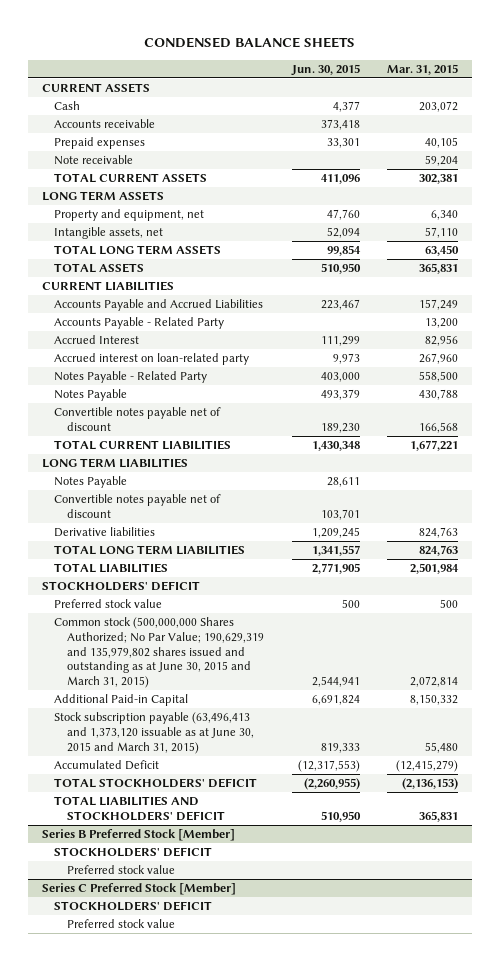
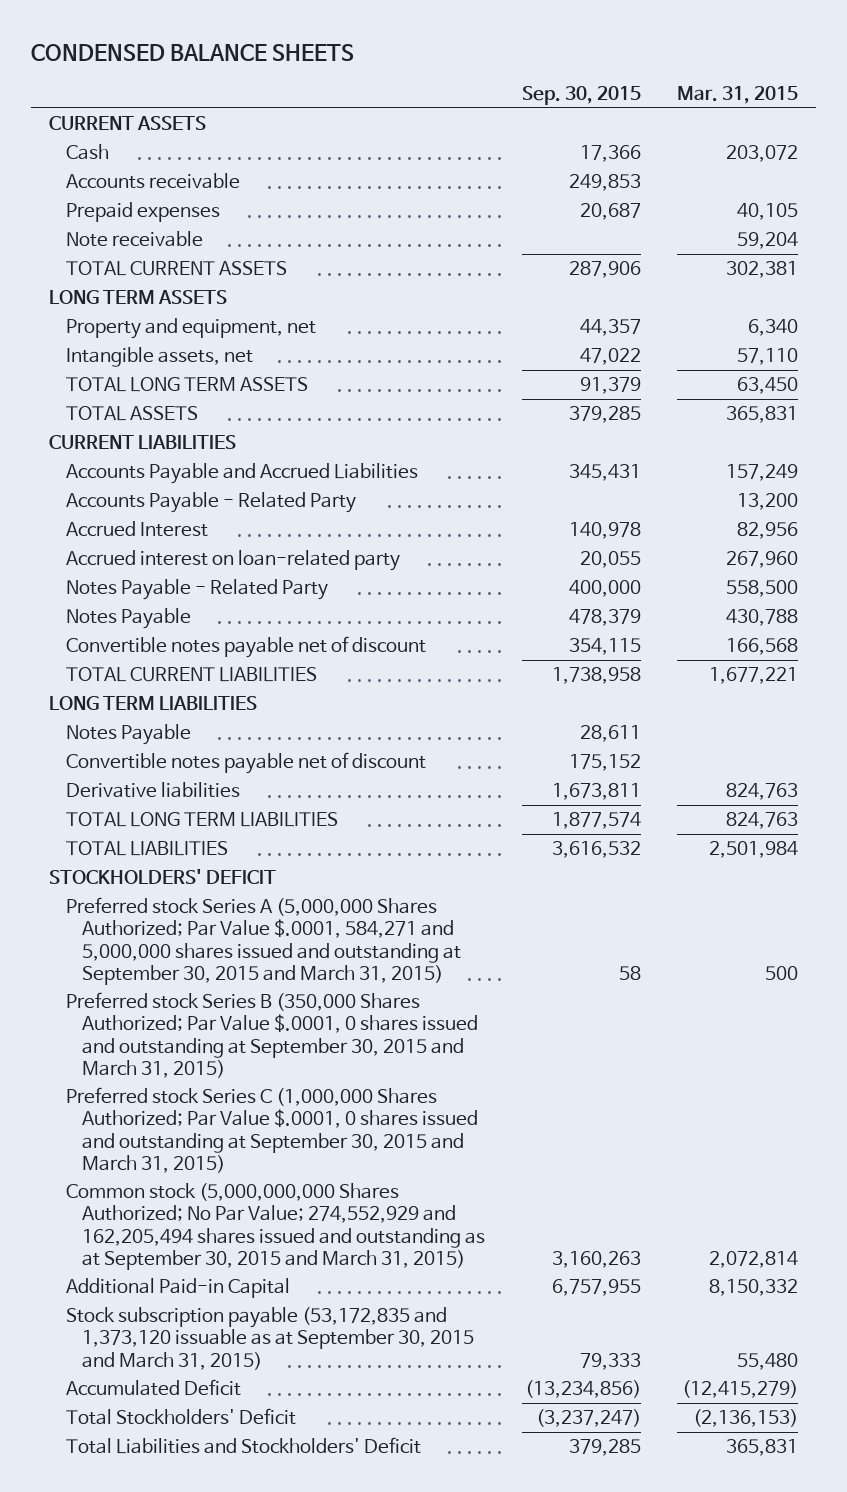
- | Jun. 30, 2015 | Mar. 31, 2015
+ | Sep. 30, 2015 | Mar. 31, 2015
- Preferred stock value | 500 | 500
- Common stock (500,000,000 Shares Authorized; No Par Value; 190,629,319 and 135,979,802 shares issued and outstanding as at June 30, 2015 and March 31, 2015) | 2,544,941 | 2,072,814
+ Preferred stock Series A (5,000,000 Shares Authorized; Par Value $.0001, 584,271 and 5,000,000 shares issued and outstanding at September 30, 2015 and March 31, 2015) | 58 | 500
+ Preferred stock Series B (350,000 Shares Authorized; Par Value $.0001, 0 shares issued and outstanding at September 30, 2015 and March 31, 2015)
+ Preferred stock Series C (1,000,000 Shares Authorized; Par Value $.0001, 0 shares issued and outstanding at September 30, 2015 and March 31, 2015)
+ Common stock (5,000,000,000 Shares Authorized; No Par Value; 274,552,929 and 162,205,494 shares issued and outstanding as at September 30, 2015 and March 31, 2015) | 3,160,263 | 2,072,814
- Stock subscription payable (63,496,413 and 1,373,120 issuable as at June 30, 2015 and March 31, 2015) | 819,333 | 55,480
+ Stock subscription payable (53,172,835 and 1,373,120 issuable as at September 30, 2015 and March 31, 2015) | 79,333 | 55,480
- TOTAL STOCKHOLDERS' DEFICIT | (2,260,955) | (2,136,153)
- TOTAL LIABILITIES AND STOCKHOLDERS' DEFICIT | 510,950 | 365,831
- Series B Preferred Stock [Member]
- STOCKHOLDERS' DEFICIT
- Preferred stock value
- Series C Preferred Stock [Member]
- STOCKHOLDERS' DEFICIT
- Preferred stock value
+ Total Stockholders' Deficit | (3,237,247) | (2,136,153)
+ Total Liabilities and Stockholders' Deficit | 379,285 | 365,831

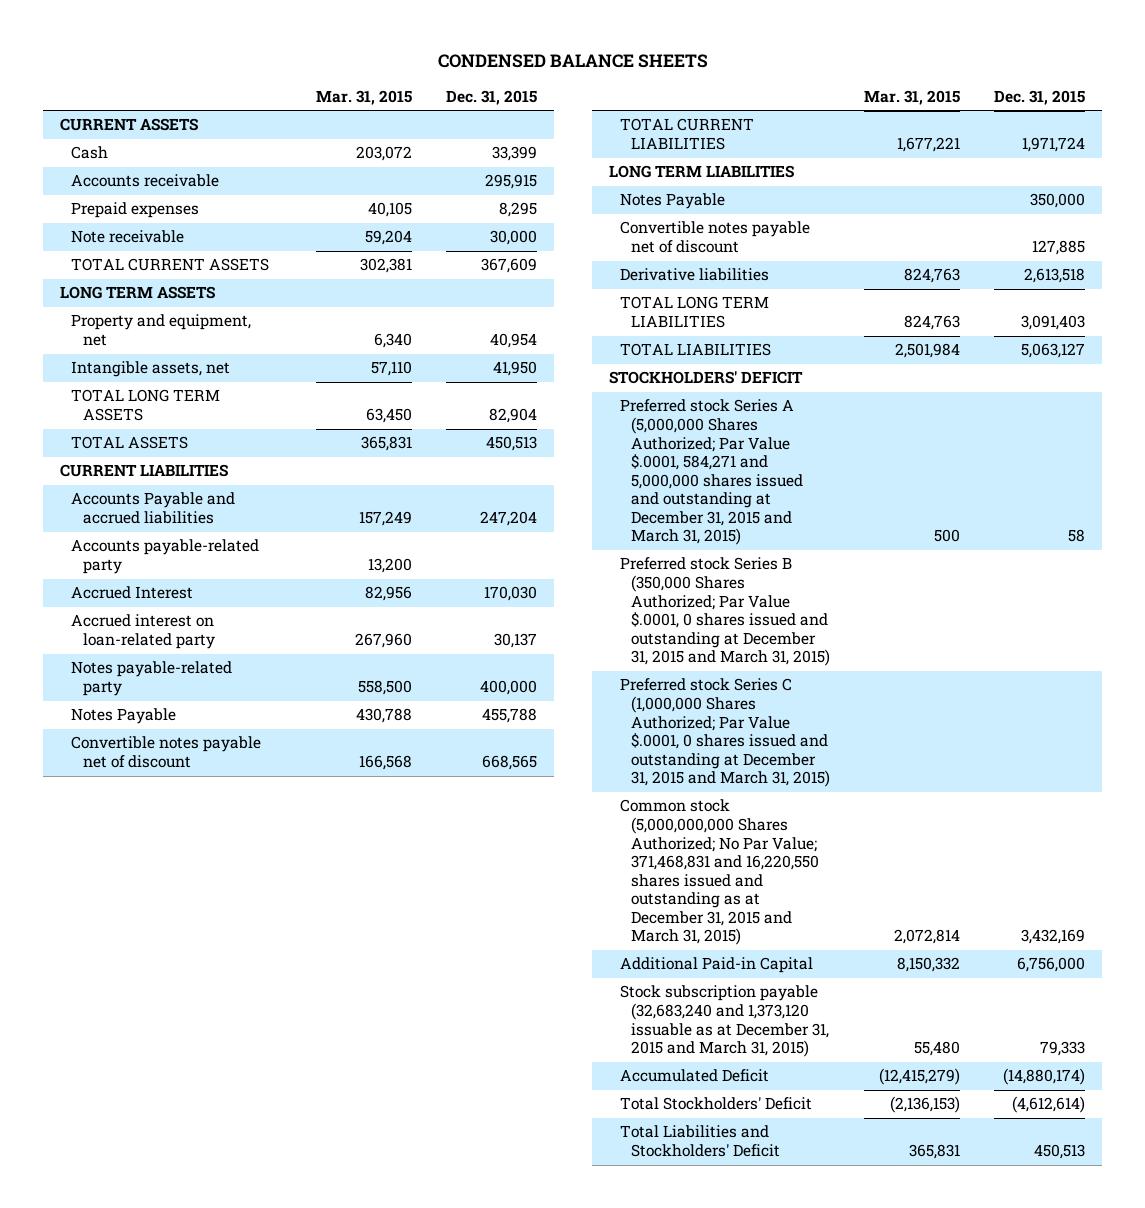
- | Sep. 30, 2015 | Mar. 31, 2015
+ | Mar. 31, 2015 | Dec. 31, 2015
- Accounts Payable and Accrued Liabilities | 345,431 | 157,249
- Accounts Payable - Related Party | | 13,200
+ Accounts Payable and accrued liabilities | 157,249 | 247,204
+ Accounts payable-related party | 13,200 |
- Notes Payable - Related Party | 400,000 | 558,500
+ Notes payable-related party | 558,500 | 400,000
- Preferred stock Series A (5,000,000 Shares Authorized; Par Value $.0001, 584,271 and 5,000,000 shares issued and outstanding at September 30, 2015 and March 31, 2015) | 58 | 500
- Preferred stock Series B (350,000 Shares Authorized; Par Value $.0001, 0 shares issued and outstanding at September 30, 2015 and March 31, 2015)
- Preferred stock Series C (1,000,000 Shares Authorized; Par Value $.0001, 0 shares issued and outstanding at September 30, 2015 and March 31, 2015)
- Common stock (5,000,000,000 Shares Authorized; No Par Value; 274,552,929 and 162,205,494 shares issued and outstanding as at September 30, 2015 and March 31, 2015) | 3,160,263 | 2,072,814
+ Preferred stock Series A (5,000,000 Shares Authorized; Par Value $.0001, 584,271 and 5,000,000 shares issued and outstanding at December 31, 2015 and March 31, 2015) | 500 | 58
+ Preferred stock Series B (350,000 Shares Authorized; Par Value $.0001, 0 shares issued and outstanding at December 31, 2015 and March 31, 2015)
+ Preferred stock Series C (1,000,000 Shares Authorized; Par Value $.0001, 0 shares issued and outstanding at December 31, 2015 and March 31, 2015)
+ Common stock (5,000,000,000 Shares Authorized; No Par Value; 371,468,831 and 16,220,550 shares issued and outstanding as at December 31, 2015 and March 31, 2015) | 2,072,814 | 3,432,169
- Stock subscription payable (53,172,835 and 1,373,120 issuable as at September 30, 2015 and March 31, 2015) | 79,333 | 55,480
+ Stock subscription payable (32,683,240 and 1,373,120 issuable as at December 31, 2015 and March 31, 2015) | 55,480 | 79,333

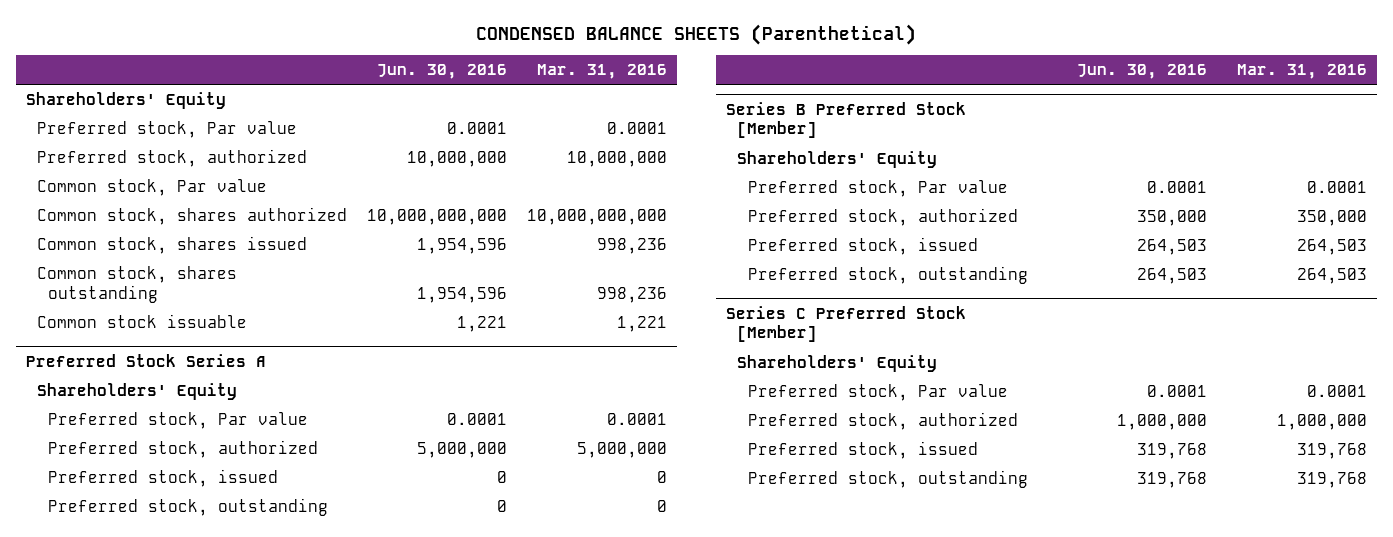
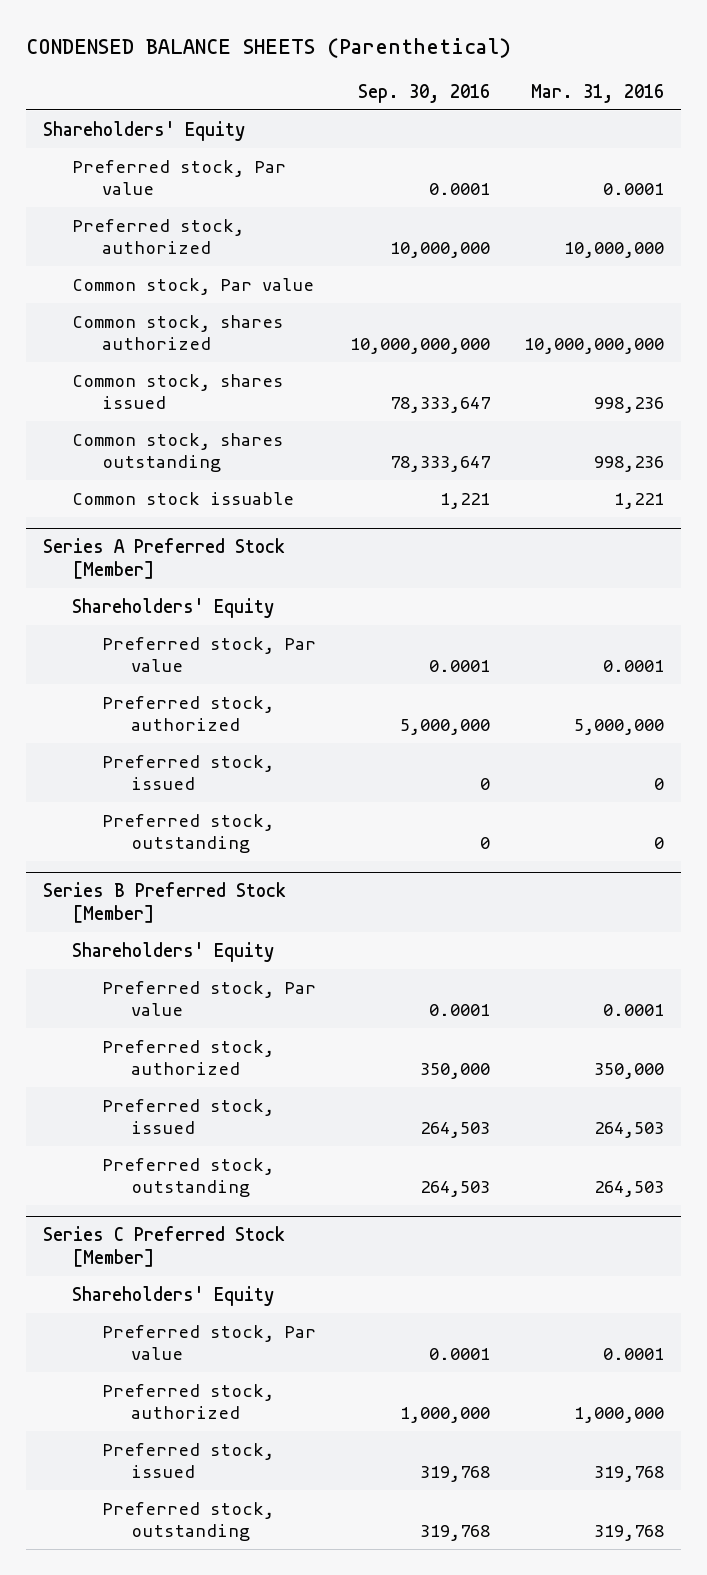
- | Jun. 30, 2016 | Mar. 31, 2016
+ | Sep. 30, 2016 | Mar. 31, 2016
- Preferred Stock Series A
+ Series A Preferred Stock [Member]

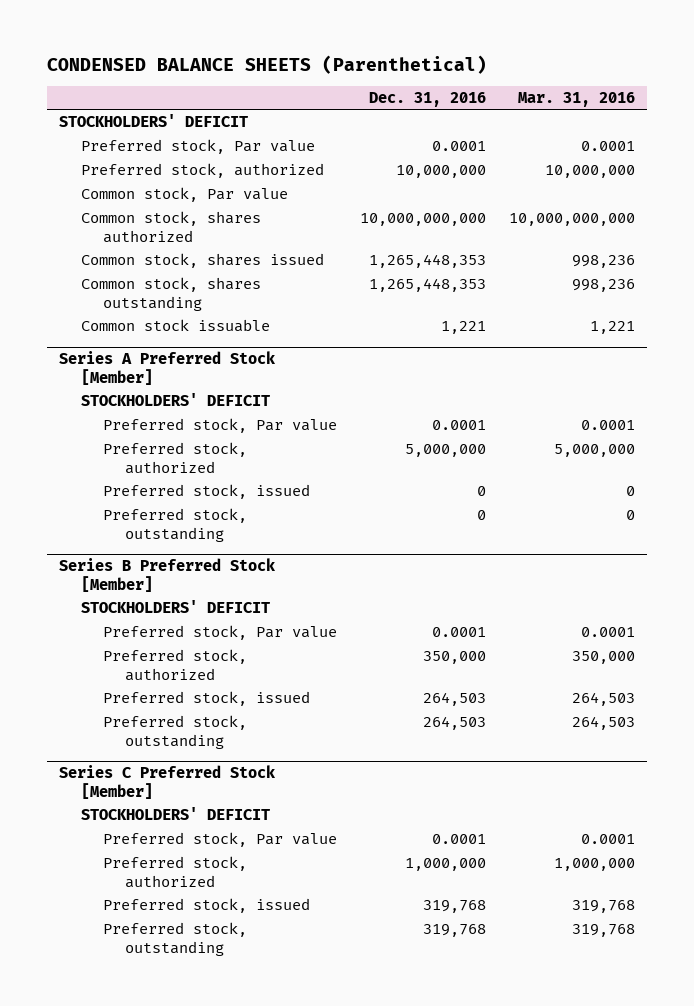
- | Sep. 30, 2016 | Mar. 31, 2016
+ | Dec. 31, 2016 | Mar. 31, 2016
- Shareholders' Equity
+ STOCKHOLDERS' DEFICIT
@ Series A Preferred Stock [Member]
- Shareholders' Equity
+ STOCKHOLDERS' DEFICIT
@ Series B Preferred Stock [Member]
- Shareholders' Equity
+ STOCKHOLDERS' DEFICIT
@ Series C Preferred Stock [Member]
- Shareholders' Equity
+ STOCKHOLDERS' DEFICIT

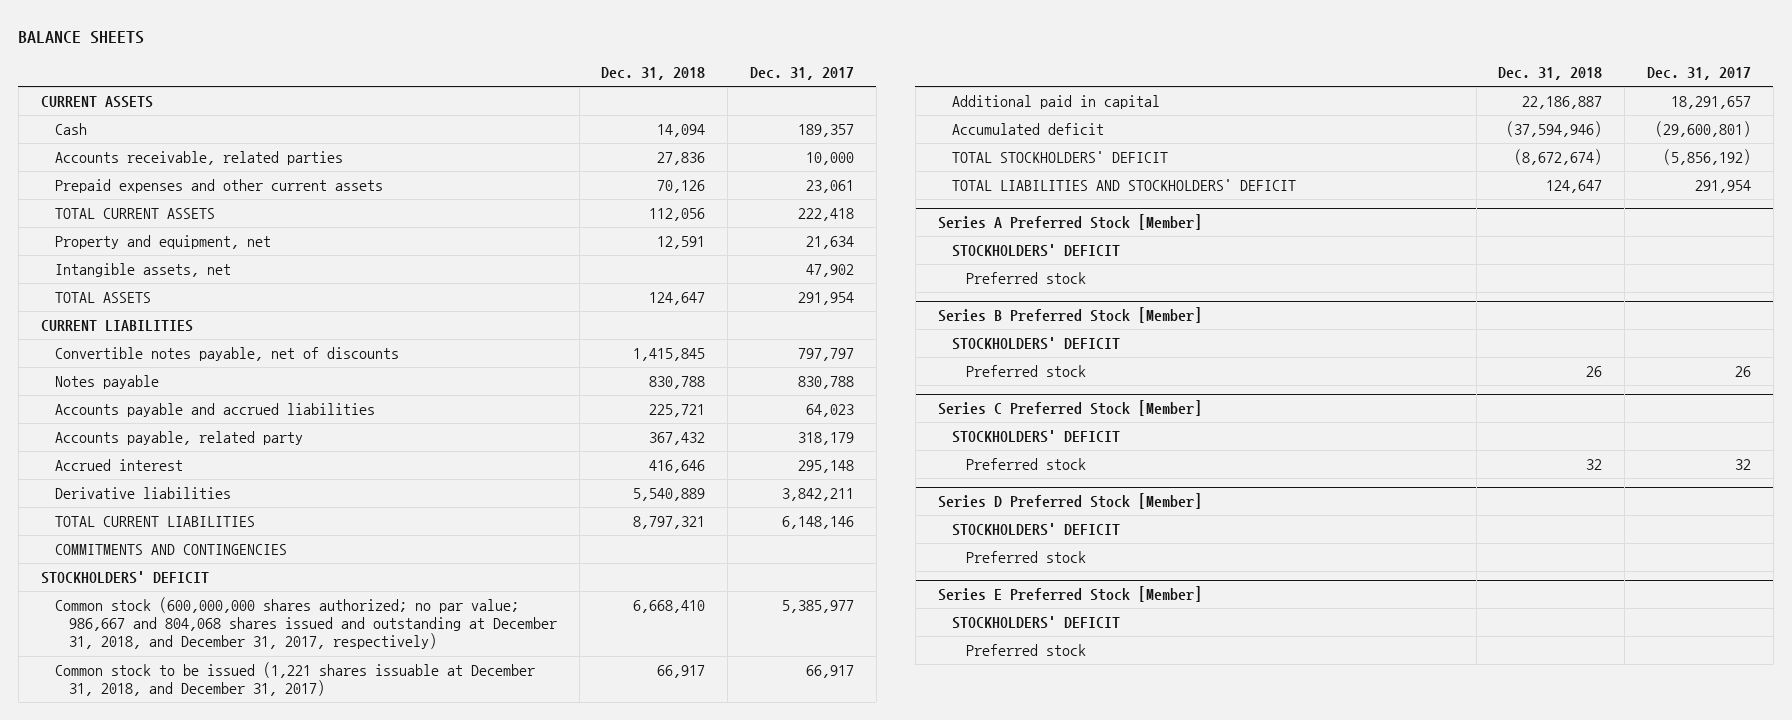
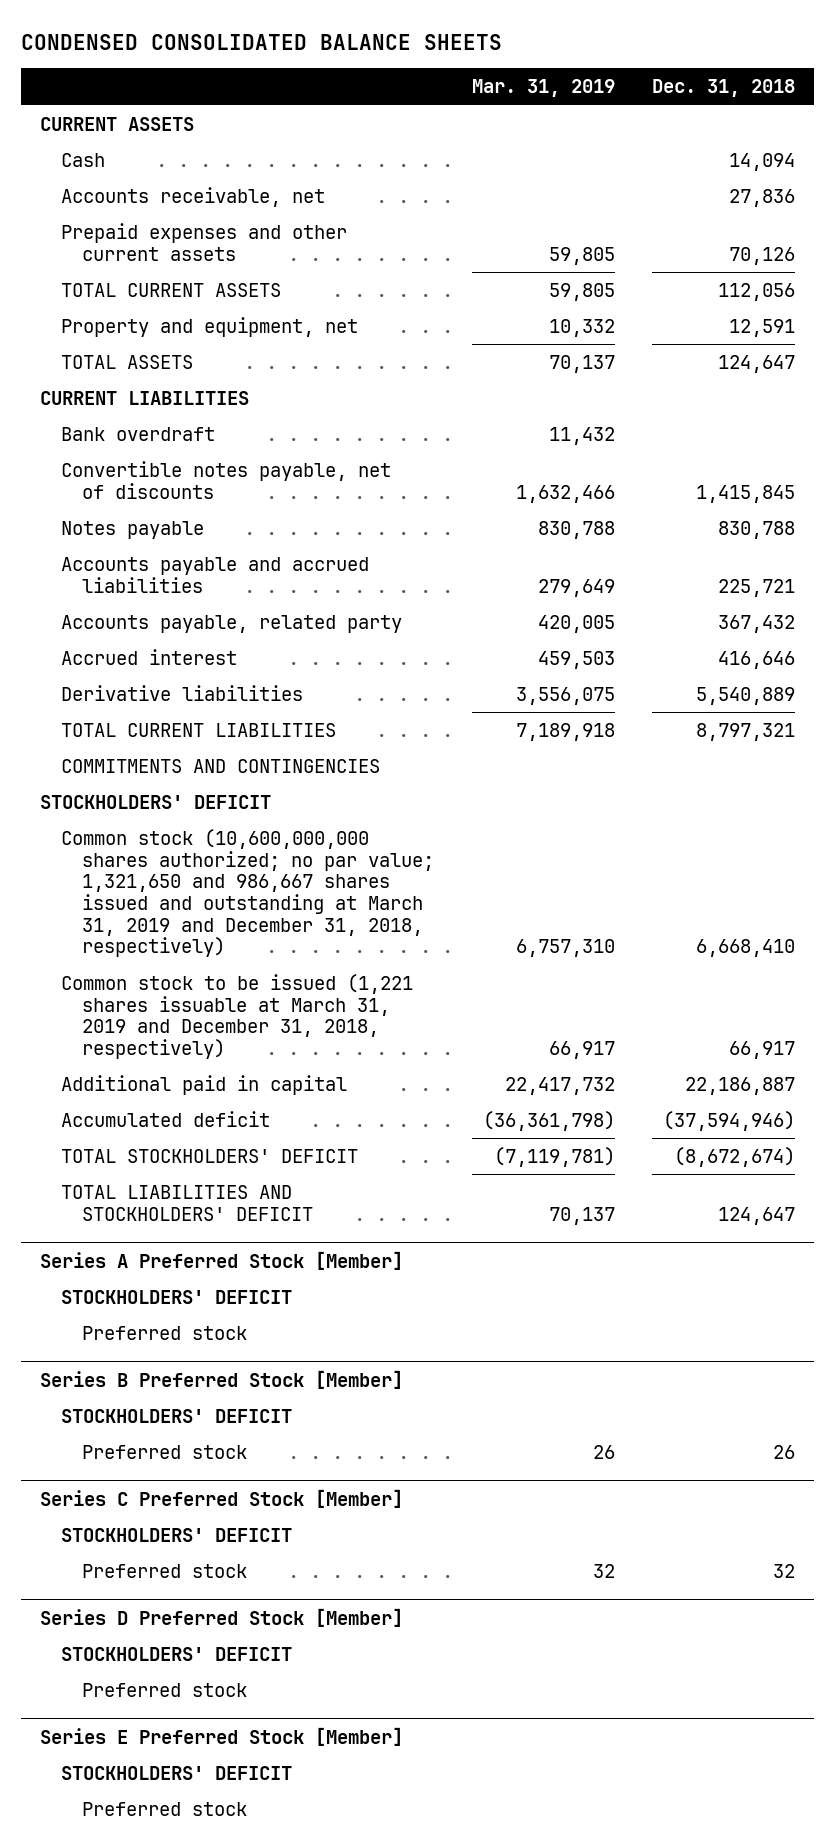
- BALANCE SHEETS
+ CONDENSED CONSOLIDATED BALANCE SHEETS
- | Dec. 31, 2018 | Dec. 31, 2017
+ | Mar. 31, 2019 | Dec. 31, 2018
- Accounts receivable, related parties | 27,836 | 10,000
+ Accounts receivable, net | | 27,836
- Intangible assets, net | | 47,902
+ Bank overdraft | 11,432 |
- Common stock (600,000,000 shares authorized; no par value; 986,667 and 804,068 shares issued and outstanding at December 31, 2018, and December 31, 2017, respectively) | 6,668,410 | 5,385,977
- Common stock to be issued (1,221 shares issuable at December 31, 2018, and December 31, 2017) | 66,917 | 66,917
+ Common stock (10,600,000,000 shares authorized; no par value; 1,321,650 and 986,667 shares issued and outstanding at March 31, 2019 and December 31, 2018, respectively) | 6,757,310 | 6,668,410
+ Common stock to be issued (1,221 shares issuable at March 31, 2019 and December 31, 2018, respectively) | 66,917 | 66,917

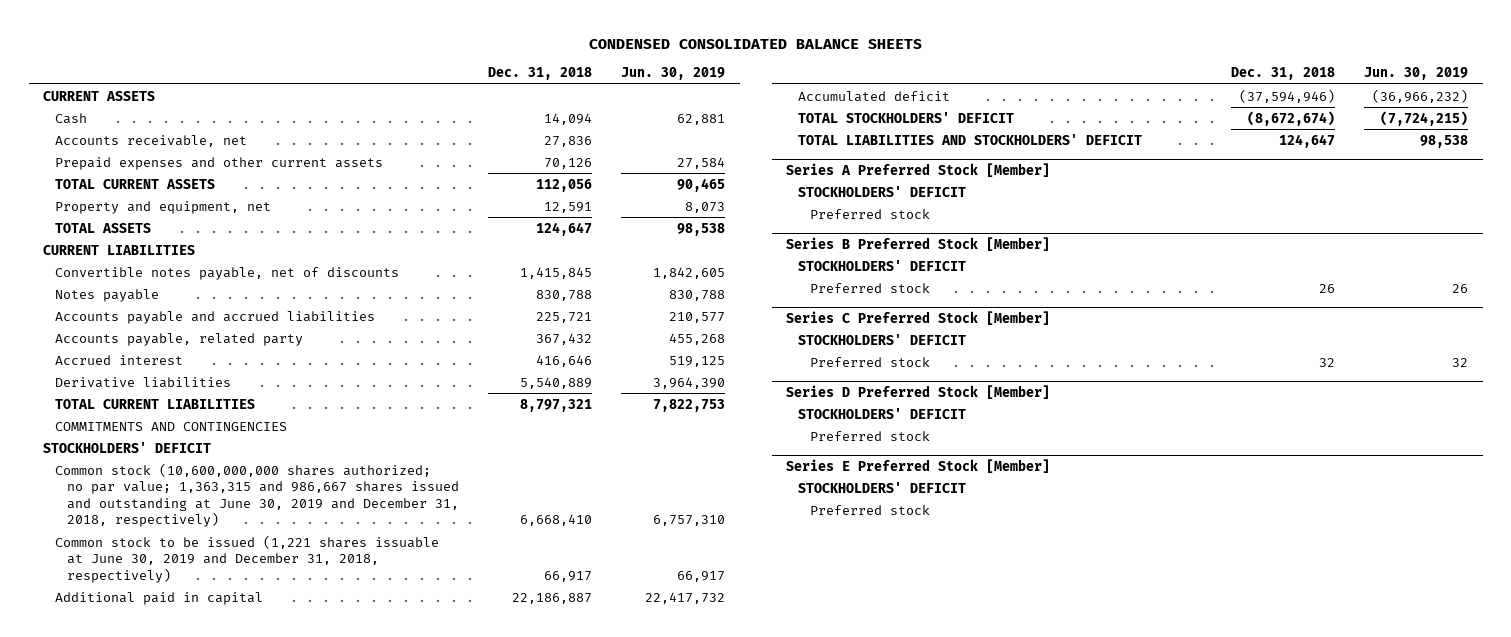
- | Mar. 31, 2019 | Dec. 31, 2018
+ | Dec. 31, 2018 | Jun. 30, 2019
- Bank overdraft | 11,432 |
- Common stock (10,600,000,000 shares authorized; no par value; 1,321,650 and 986,667 shares issued and outstanding at March 31, 2019 and December 31, 2018, respectively) | 6,757,310 | 6,668,410
- Common stock to be issued (1,221 shares issuable at March 31, 2019 and December 31, 2018, respectively) | 66,917 | 66,917
+ Common stock (10,600,000,000 shares authorized; no par value; 1,363,315 and 986,667 shares issued and outstanding at June 30, 2019 and December 31, 2018, respectively) | 6,668,410 | 6,757,310
+ Common stock to be issued (1,221 shares issuable at June 30, 2019 and December 31, 2018, respectively) | 66,917 | 66,917

